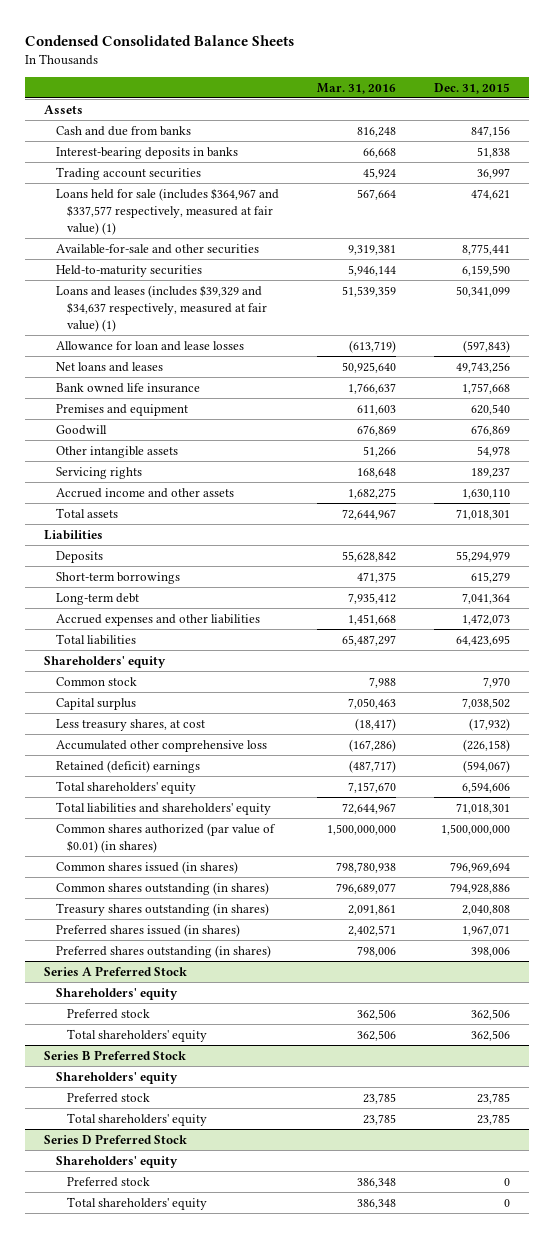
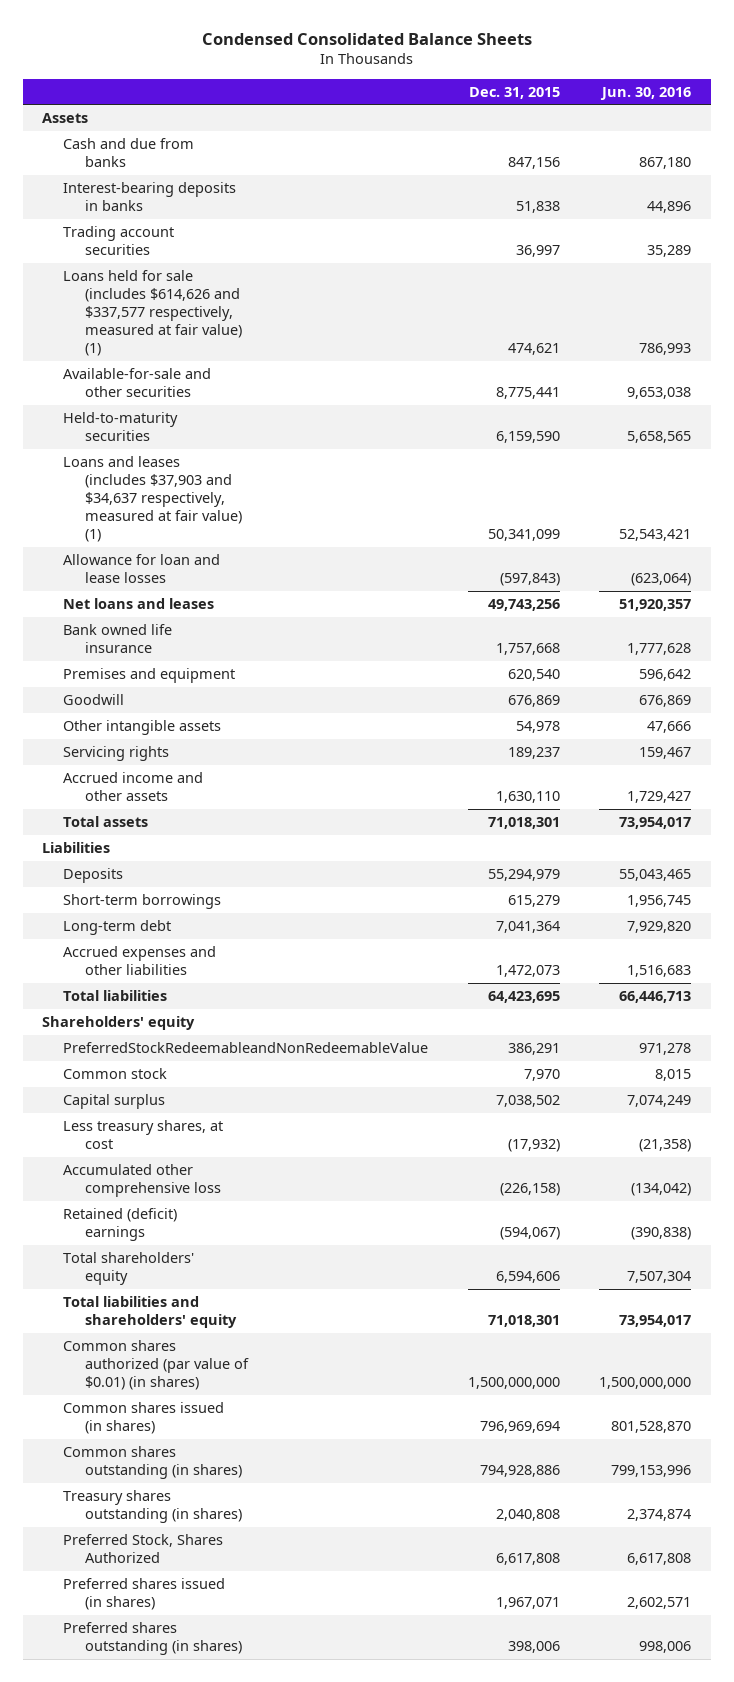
- | Mar. 31, 2016 | Dec. 31, 2015
+ | Dec. 31, 2015 | Jun. 30, 2016
- Loans held for sale (includes $364,967 and $337,577 respectively, measured at fair value) (1) | 567,664 | 474,621
+ Loans held for sale (includes $614,626 and $337,577 respectively, measured at fair value) (1) | 474,621 | 786,993
- Loans and leases (includes $39,329 and $34,637 respectively, measured at fair value) (1) | 51,539,359 | 50,341,099
+ Loans and leases (includes $37,903 and $34,637 respectively, measured at fair value) (1) | 50,341,099 | 52,543,421
+ PreferredStockRedeemableandNonRedeemableValue | 386,291 | 971,278
+ Preferred Stock, Shares Authorized | 6,617,808 | 6,617,808
- Series A Preferred Stock
- Shareholders' equity
- Preferred stock | 362,506 | 362,506
- Total shareholders' equity | 362,506 | 362,506
- Series B Preferred Stock
- Shareholders' equity
- Preferred stock | 23,785 | 23,785
- Total shareholders' equity | 23,785 | 23,785
- Series D Preferred Stock
- Shareholders' equity
- Preferred stock | 386,348 | 0
- Total shareholders' equity | 386,348 | 0

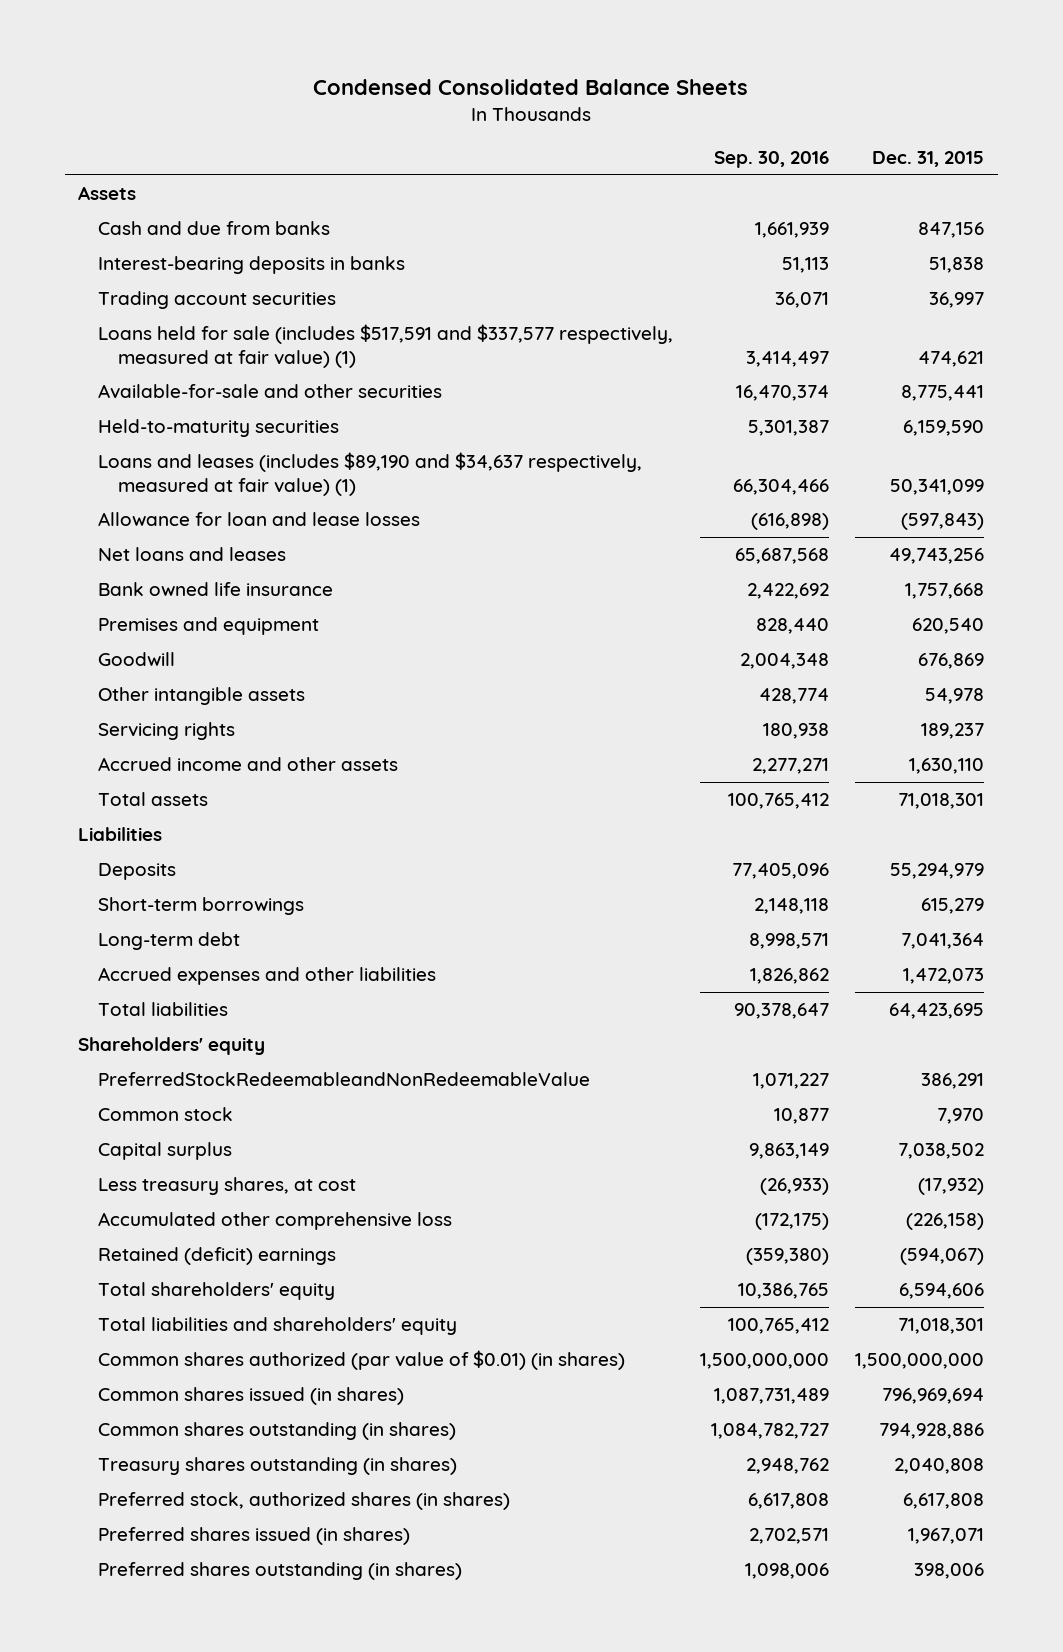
- | Dec. 31, 2015 | Jun. 30, 2016
+ | Sep. 30, 2016 | Dec. 31, 2015
- Loans held for sale (includes $614,626 and $337,577 respectively, measured at fair value) (1) | 474,621 | 786,993
+ Loans held for sale (includes $517,591 and $337,577 respectively, measured at fair value) (1) | 3,414,497 | 474,621
- Loans and leases (includes $37,903 and $34,637 respectively, measured at fair value) (1) | 50,341,099 | 52,543,421
+ Loans and leases (includes $89,190 and $34,637 respectively, measured at fair value) (1) | 66,304,466 | 50,341,099
- Preferred Stock, Shares Authorized | 6,617,808 | 6,617,808
+ Preferred stock, authorized shares (in shares) | 6,617,808 | 6,617,808

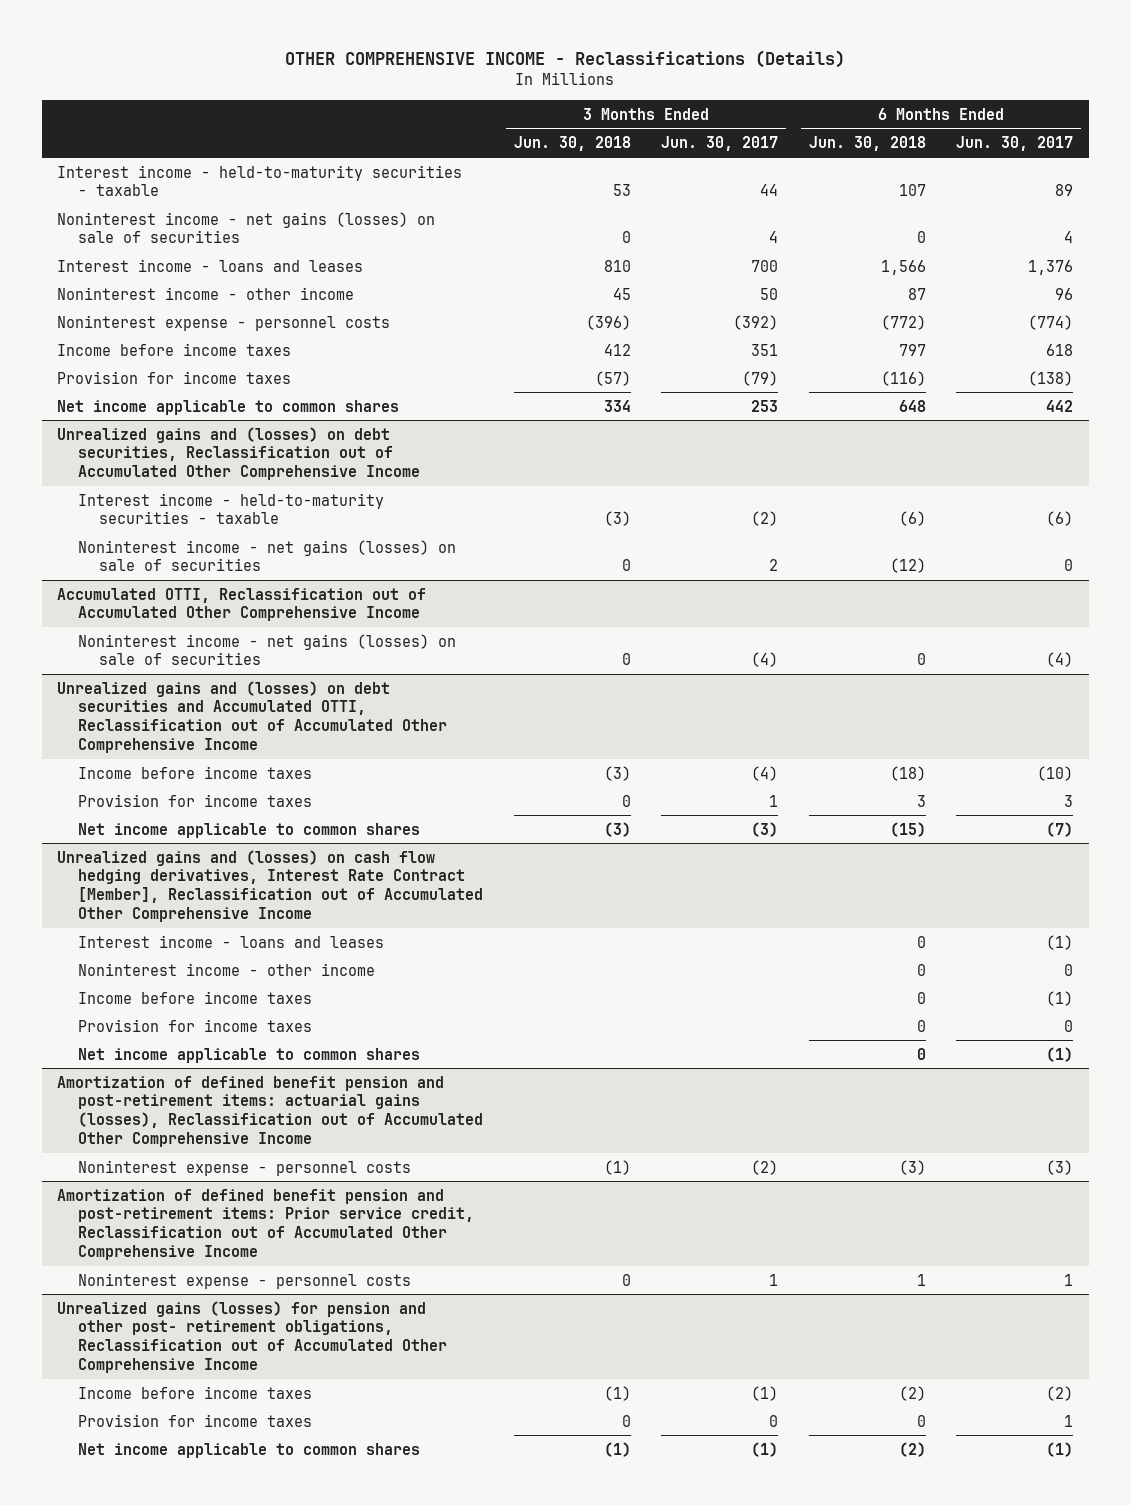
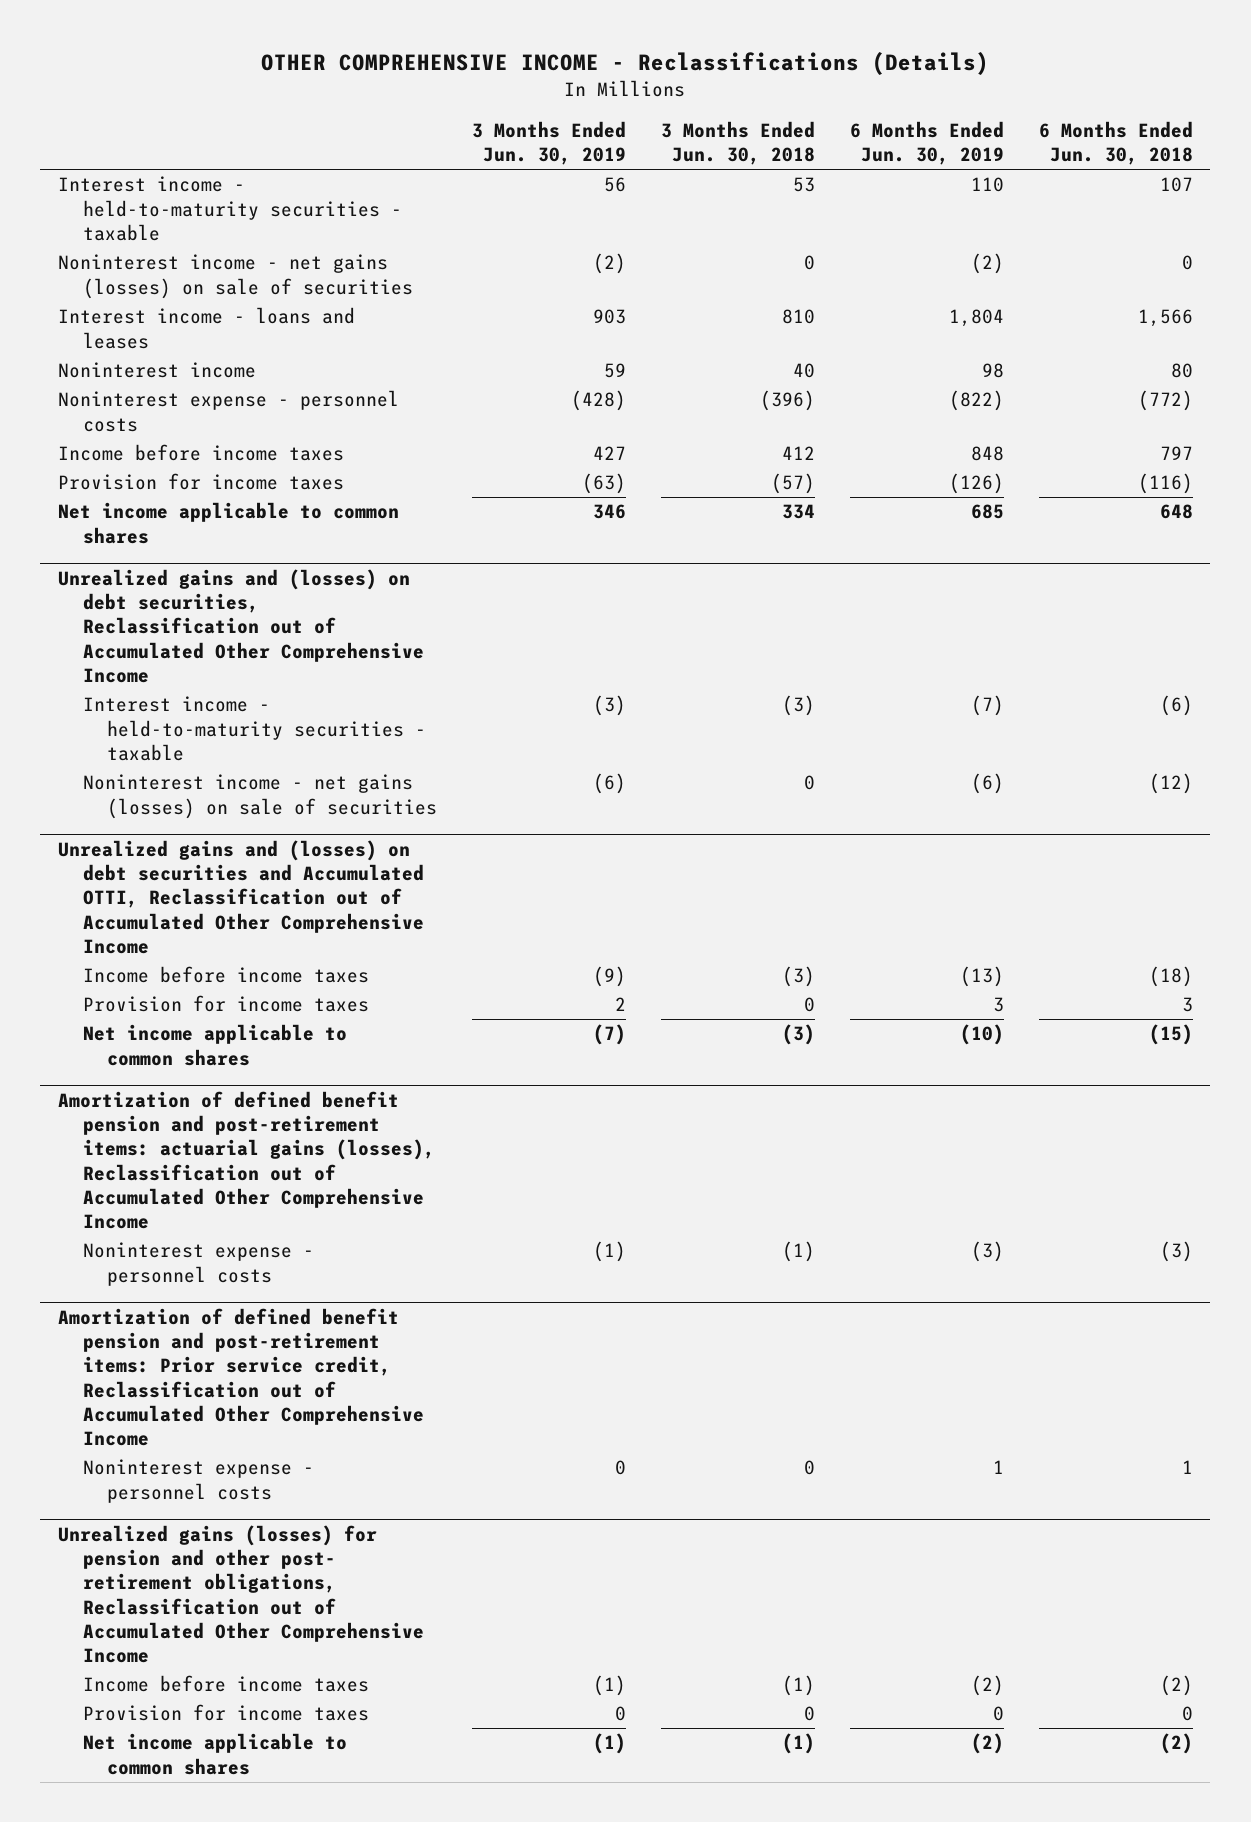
- | 3 Months Ended Jun. 30, 2018 | 3 Months Ended Jun. 30, 2017 | 6 Months Ended Jun. 30, 2018 | 6 Months Ended Jun. 30, 2017
+ | 3 Months Ended Jun. 30, 2019 | 3 Months Ended Jun. 30, 2018 | 6 Months Ended Jun. 30, 2019 | 6 Months Ended Jun. 30, 2018
- Noninterest income - other income | 45 | 50 | 87 | 96
+ Noninterest income | 59 | 40 | 98 | 80
- Accumulated OTTI, Reclassification out of Accumulated Other Comprehensive Income
- Noninterest income - net gains (losses) on sale of securities | 0 | (4) | 0 | (4)
- Unrealized gains and (losses) on cash flow hedging derivatives, Interest Rate Contract [Member], Reclassification out of Accumulated Other Comprehensive Income
- Interest income - loans and leases | | | 0 | (1)
- Noninterest income - other income | | | 0 | 0
- Income before income taxes | | | 0 | (1)
- Provision for income taxes | | | 0 | 0
- Net income applicable to common shares | | | 0 | (1)

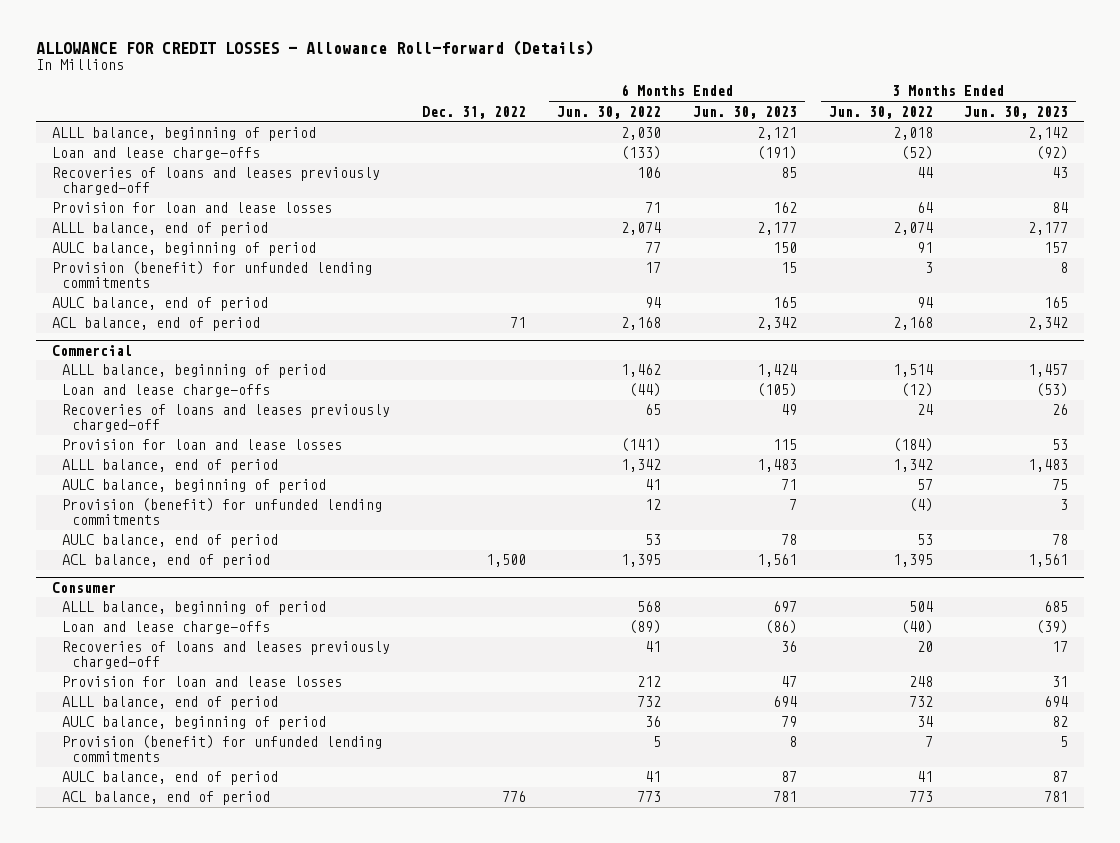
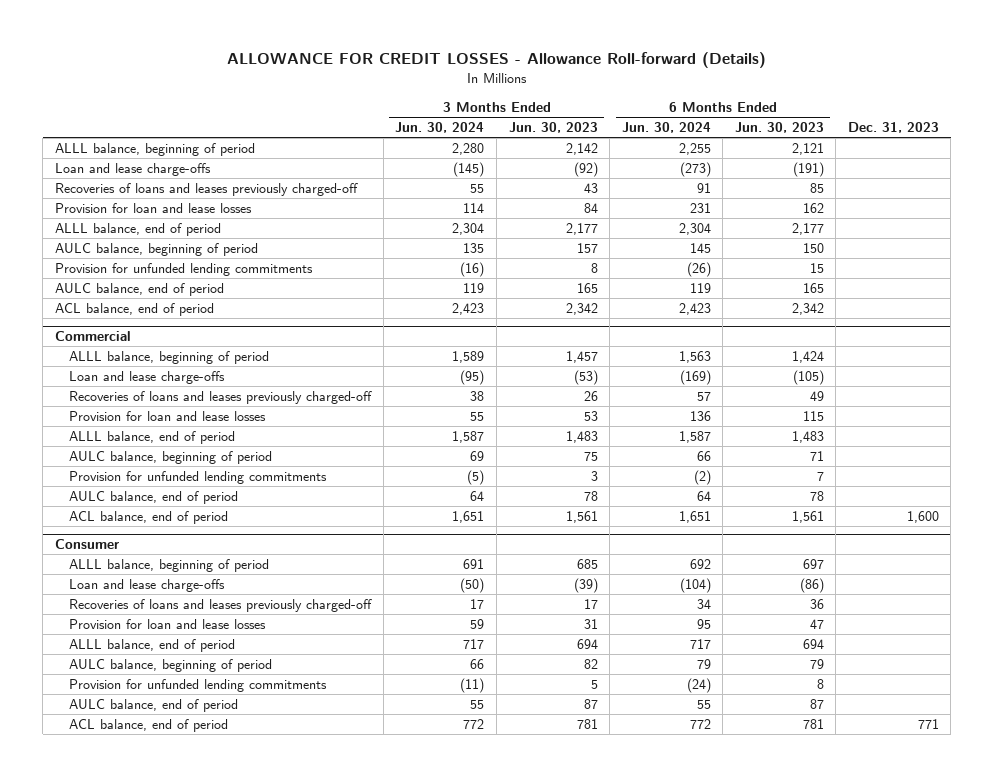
- | Dec. 31, 2022 | 6 Months Ended Jun. 30, 2022 | 6 Months Ended Jun. 30, 2023 | 3 Months Ended Jun. 30, 2022 | 3 Months Ended Jun. 30, 2023
+ | 3 Months Ended Jun. 30, 2024 | 3 Months Ended Jun. 30, 2023 | 6 Months Ended Jun. 30, 2024 | 6 Months Ended Jun. 30, 2023 | Dec. 31, 2023
- Provision (benefit) for unfunded lending commitments | | 17 | 15 | 3 | 8
+ Provision for unfunded lending commitments | (16) | 8 | (26) | 15 |
@ Commercial
- Provision (benefit) for unfunded lending commitments | | 12 | 7 | (4) | 3
+ Provision for unfunded lending commitments | (5) | 3 | (2) | 7 |
@ Consumer
- Provision (benefit) for unfunded lending commitments | | 5 | 8 | 7 | 5
+ Provision for unfunded lending commitments | (11) | 5 | (24) | 8 |

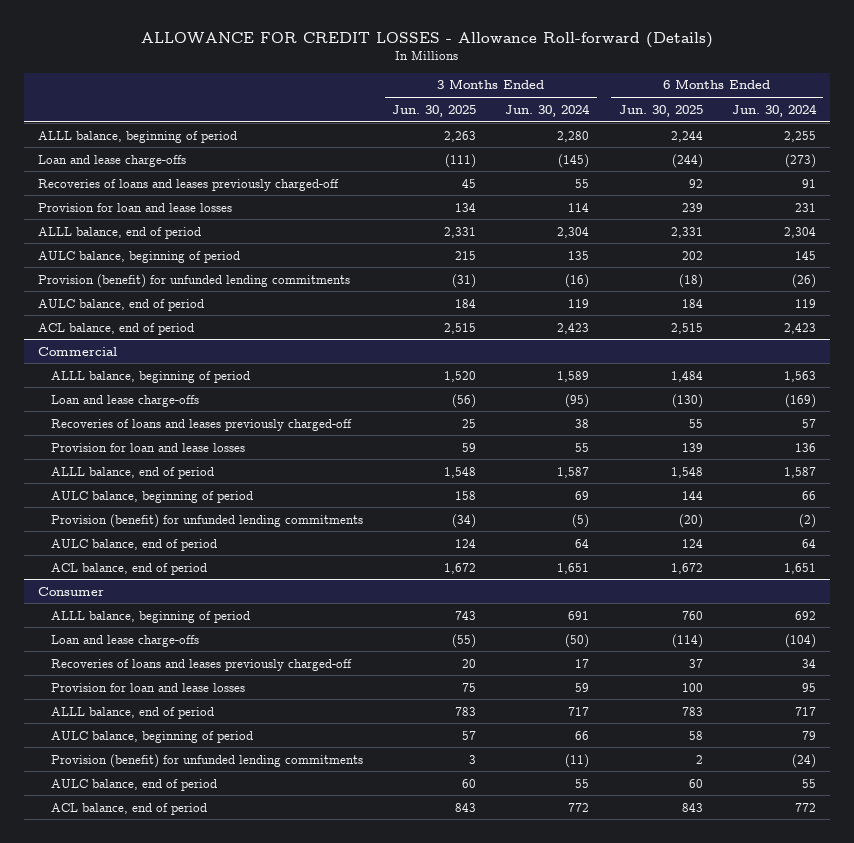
- | 3 Months Ended Jun. 30, 2024 | 3 Months Ended Jun. 30, 2023 | 6 Months Ended Jun. 30, 2024 | 6 Months Ended Jun. 30, 2023 | Dec. 31, 2023
+ | 3 Months Ended Jun. 30, 2025 | 3 Months Ended Jun. 30, 2024 | 6 Months Ended Jun. 30, 2025 | 6 Months Ended Jun. 30, 2024
- Provision for unfunded lending commitments | (16) | 8 | (26) | 15 |
+ Provision (benefit) for unfunded lending commitments | (31) | (16) | (18) | (26)
@ Commercial
- Provision for unfunded lending commitments | (5) | 3 | (2) | 7 |
+ Provision (benefit) for unfunded lending commitments | (34) | (5) | (20) | (2)
@ Consumer
- Provision for unfunded lending commitments | (11) | 5 | (24) | 8 |
+ Provision (benefit) for unfunded lending commitments | 3 | (11) | 2 | (24)

